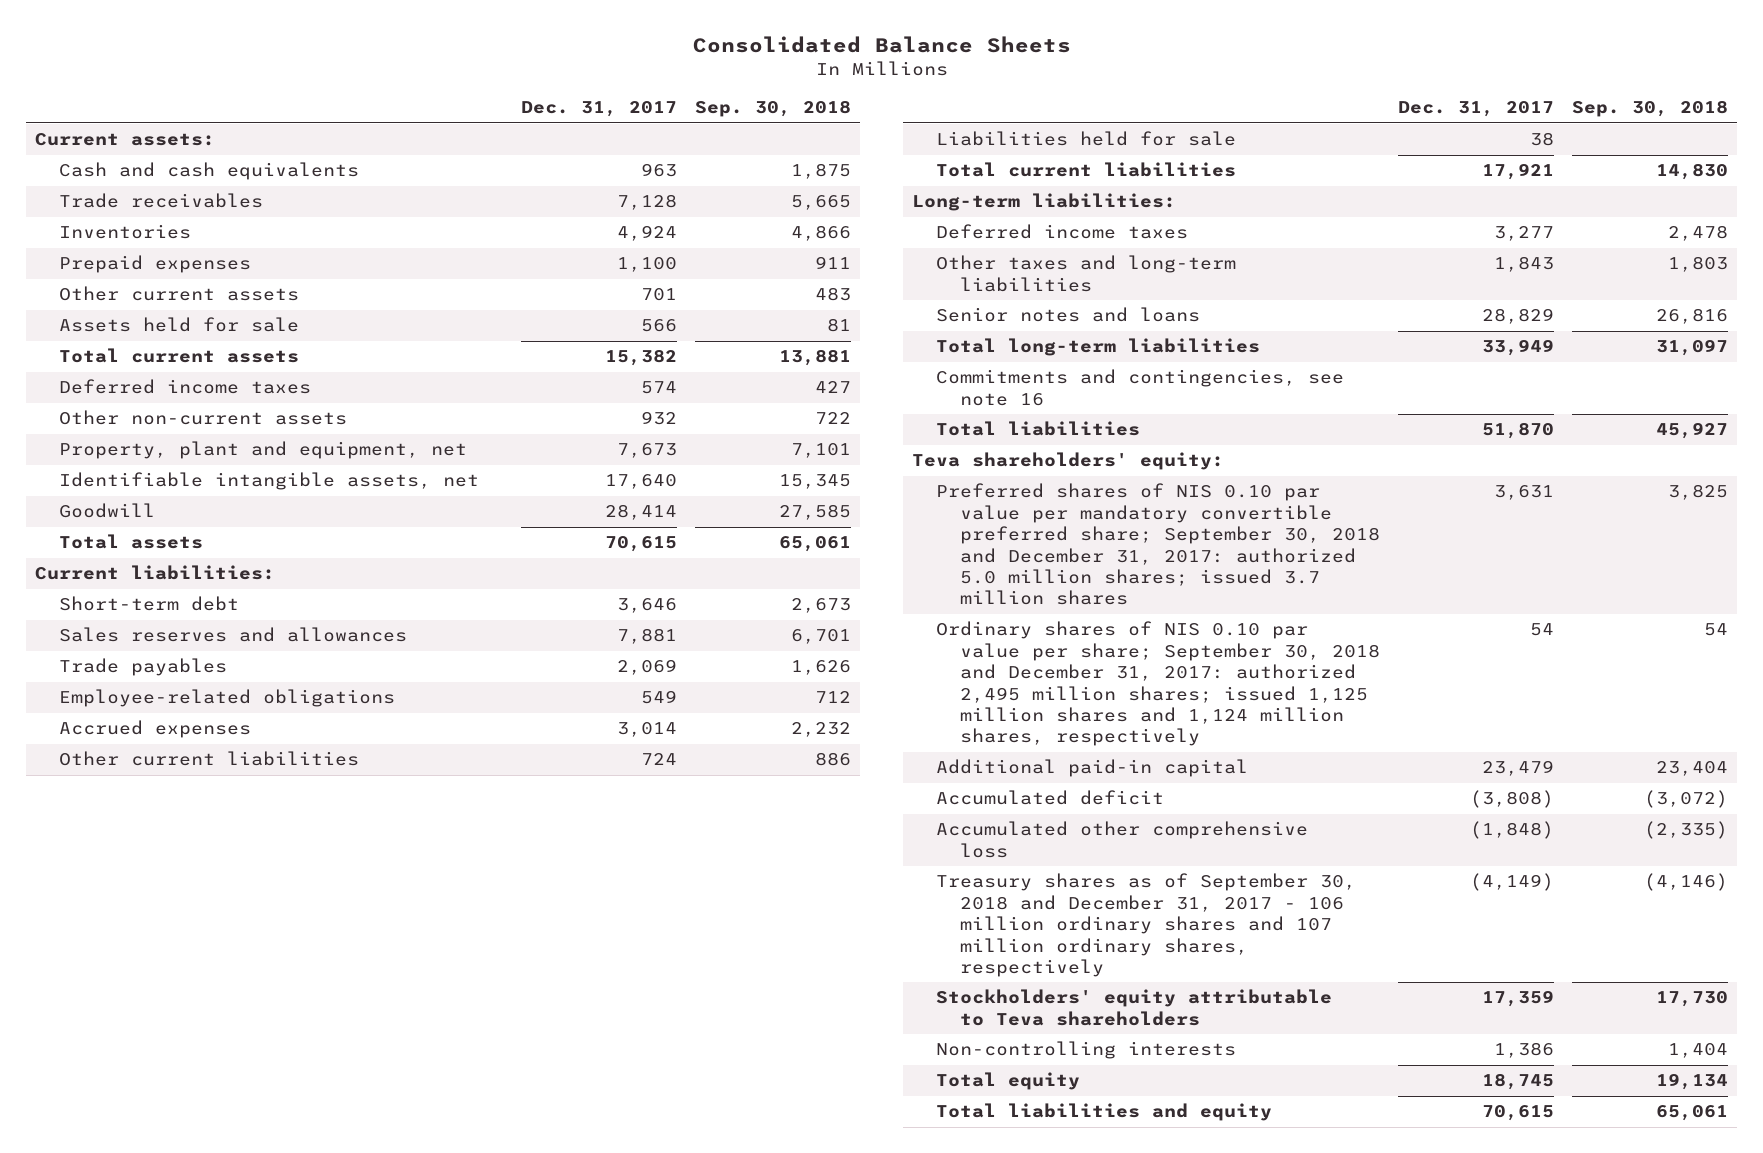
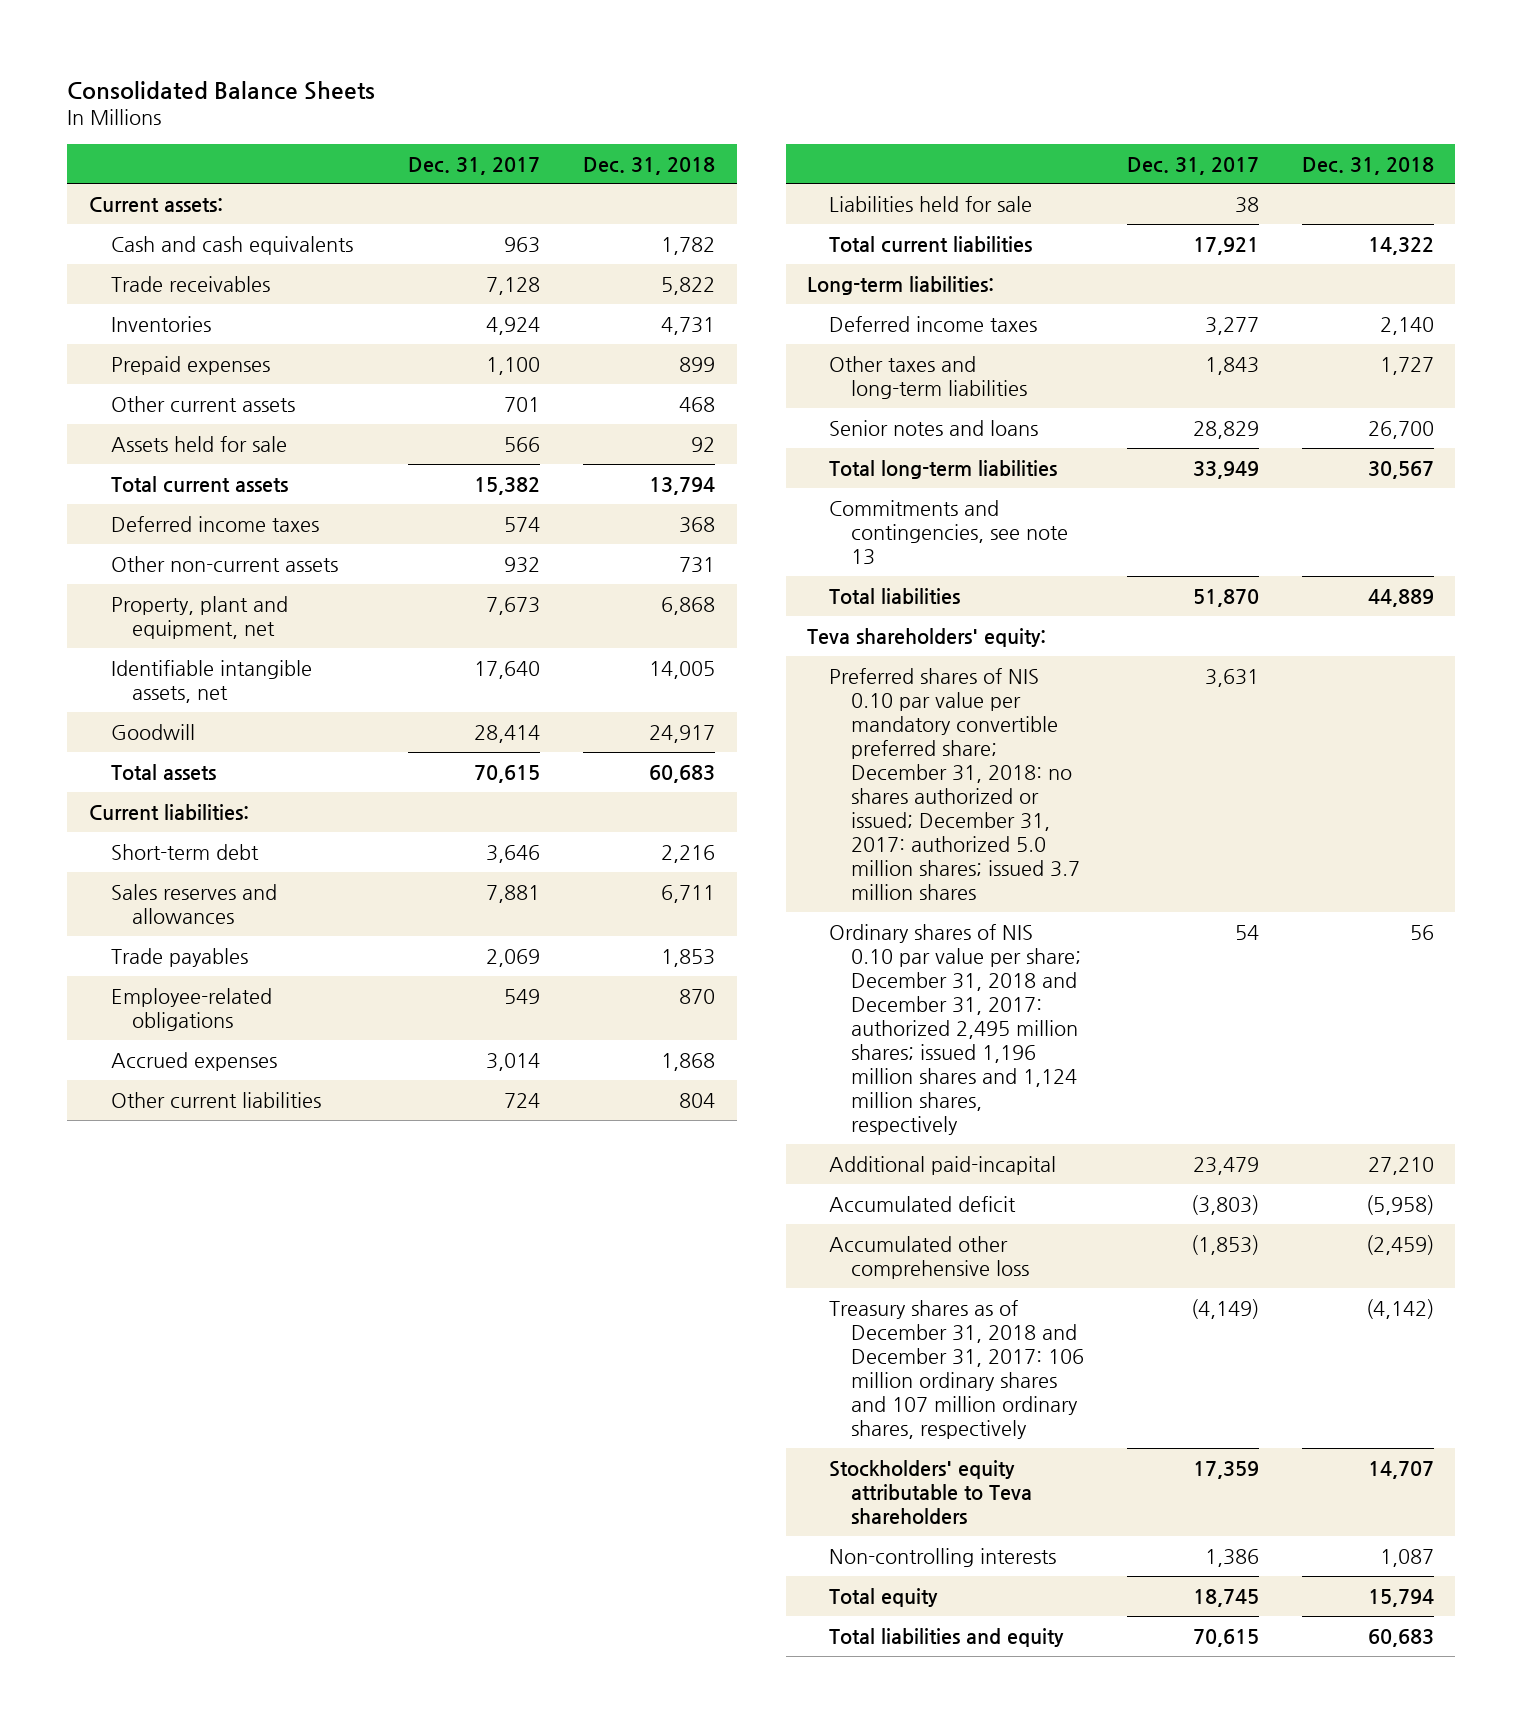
- | Dec. 31, 2017 | Sep. 30, 2018
+ | Dec. 31, 2017 | Dec. 31, 2018
- Commitments and contingencies, see note 16
+ Commitments and contingencies, see note 13
- Preferred shares of NIS 0.10 par value per mandatory convertible preferred share; September 30, 2018 and December 31, 2017: authorized 5.0 million shares; issued 3.7 million shares | 3,631 | 3,825
- Ordinary shares of NIS 0.10 par value per share; September 30, 2018 and December 31, 2017: authorized 2,495 million shares; issued 1,125 million shares and 1,124 million shares, respectively | 54 | 54
- Additional paid-in capital | 23,479 | 23,404
- Accumulated deficit | (3,808) | (3,072)
- Accumulated other comprehensive loss | (1,848) | (2,335)
- Treasury shares as of September 30, 2018 and December 31, 2017 - 106 million ordinary shares and 107 million ordinary shares, respectively | (4,149) | (4,146)
+ Preferred shares of NIS 0.10 par value per mandatory convertible preferred share; December 31, 2018: no shares authorized or issued; December 31, 2017: authorized 5.0 million shares; issued 3.7 million shares | 3,631 |
+ Ordinary shares of NIS 0.10 par value per share; December 31, 2018 and December 31, 2017: authorized 2,495 million shares; issued 1,196 million shares and 1,124 million shares, respectively | 54 | 56
+ Additional paid-incapital | 23,479 | 27,210
+ Accumulated deficit | (3,803) | (5,958)
+ Accumulated other comprehensive loss | (1,853) | (2,459)
+ Treasury shares as of December 31, 2018 and December 31, 2017: 106 million ordinary shares and 107 million ordinary shares, respectively | (4,149) | (4,142)

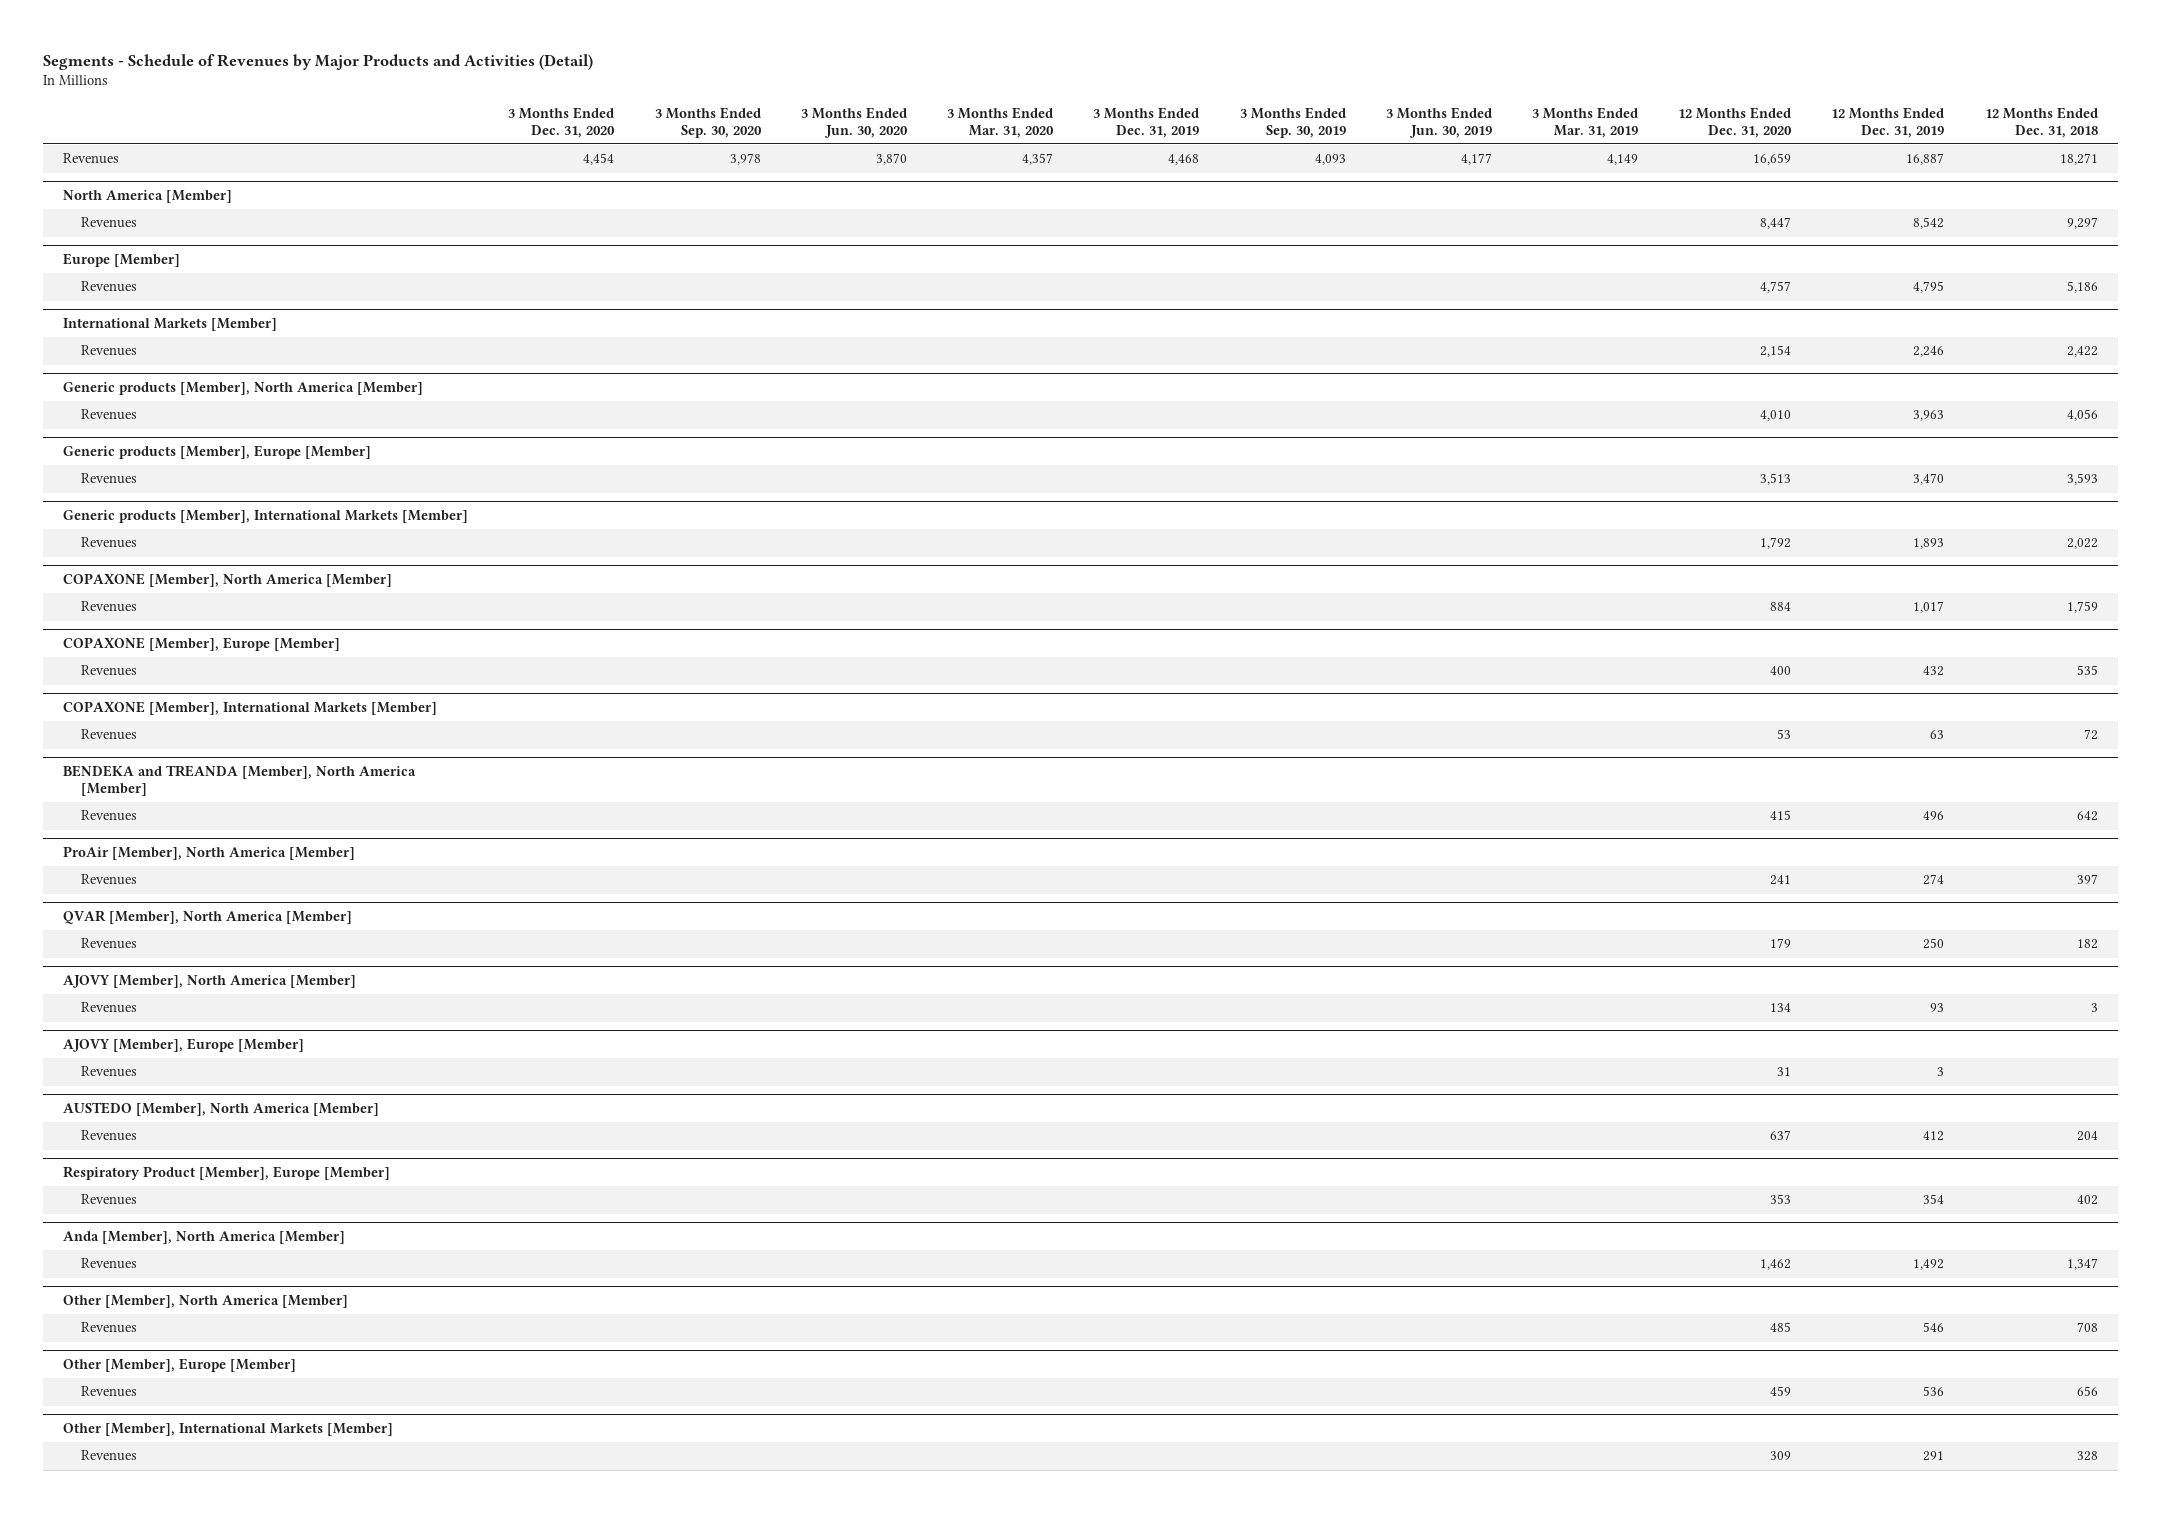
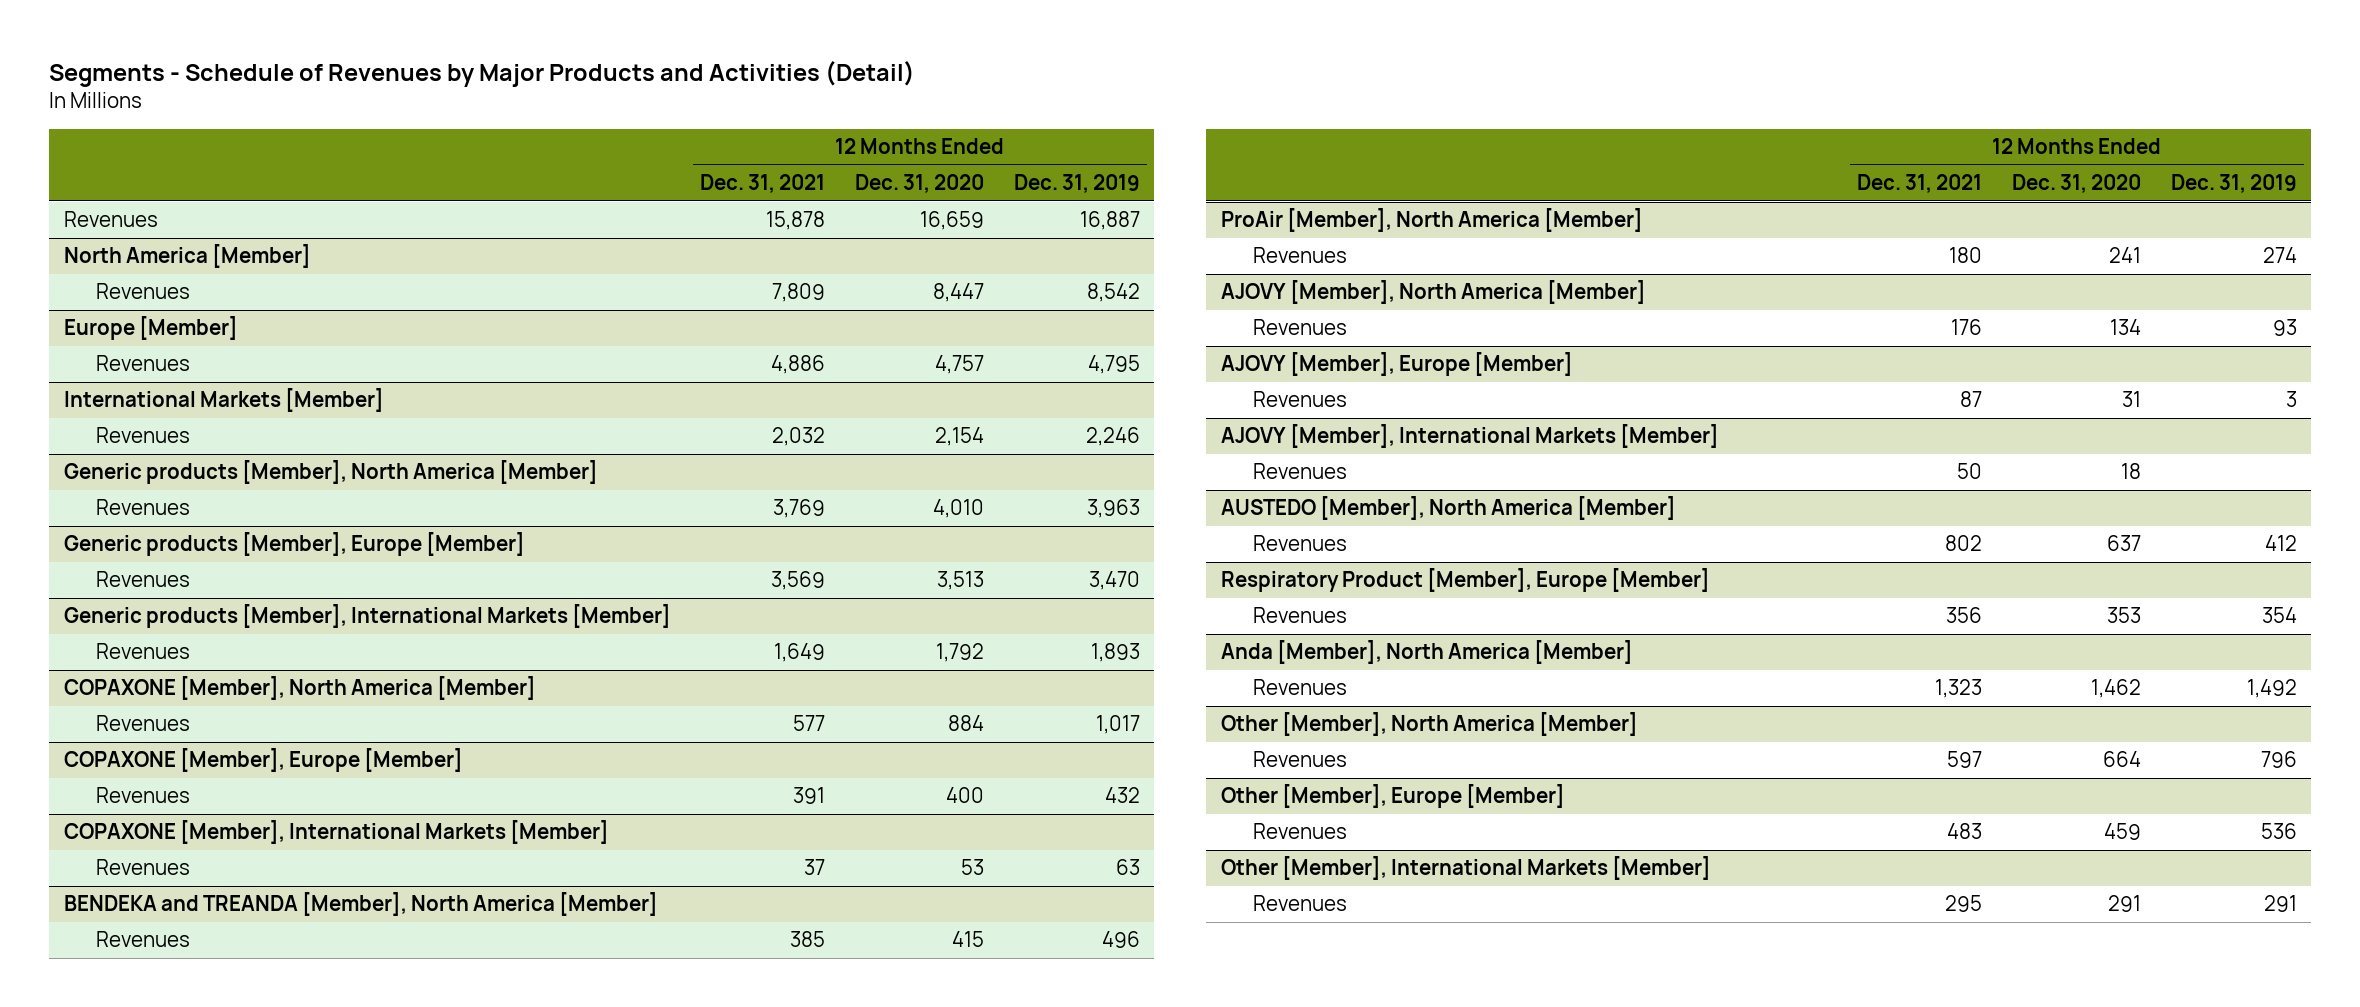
- | 3 Months Ended Dec. 31, 2020 | 3 Months Ended Sep. 30, 2020 | 3 Months Ended Jun. 30, 2020 | 3 Months Ended Mar. 31, 2020 | 3 Months Ended Dec. 31, 2019 | 3 Months Ended Sep. 30, 2019 | 3 Months Ended Jun. 30, 2019 | 3 Months Ended Mar. 31, 2019 | 12 Months Ended Dec. 31, 2020 | 12 Months Ended Dec. 31, 2019 | 12 Months Ended Dec. 31, 2018
+ | 12 Months Ended Dec. 31, 2021 | 12 Months Ended Dec. 31, 2020 | 12 Months Ended Dec. 31, 2019
- QVAR [Member], North America [Member]
- Revenues | | | | | | | | | 179 | 250 | 182
+ AJOVY [Member], International Markets [Member]
+ Revenues | 50 | 18 |
@ Other [Member], North America [Member]
- Revenues | | | | | | | | | 485 | 546 | 708
+ Revenues | 597 | 664 | 796
@ Other [Member], International Markets [Member]
- Revenues | | | | | | | | | 309 | 291 | 328
+ Revenues | 295 | 291 | 291

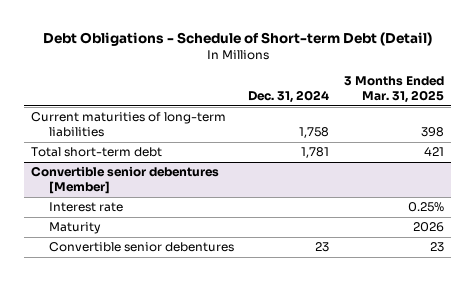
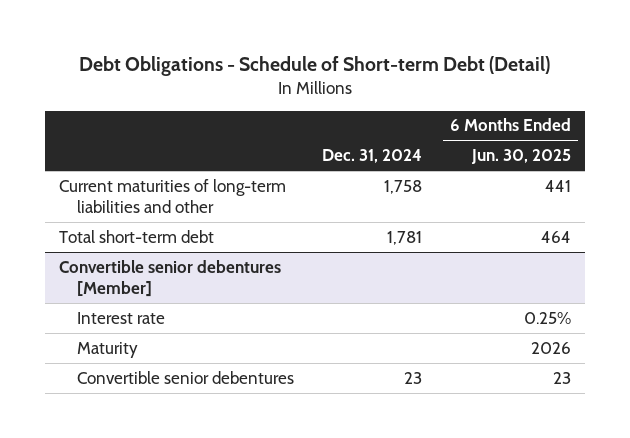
- | Dec. 31, 2024 | 3 Months Ended Mar. 31, 2025
+ | Dec. 31, 2024 | 6 Months Ended Jun. 30, 2025
- Current maturities of long-term liabilities | 1,758 | 398
+ Current maturities of long-term liabilities and other | 1,758 | 441

